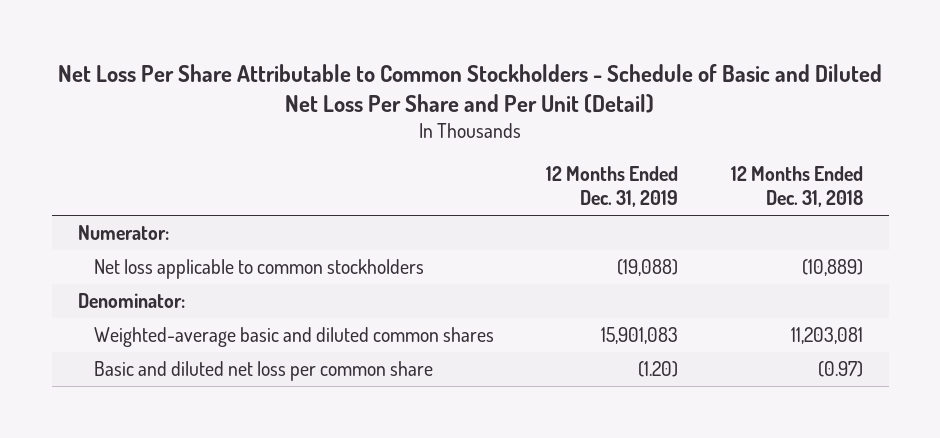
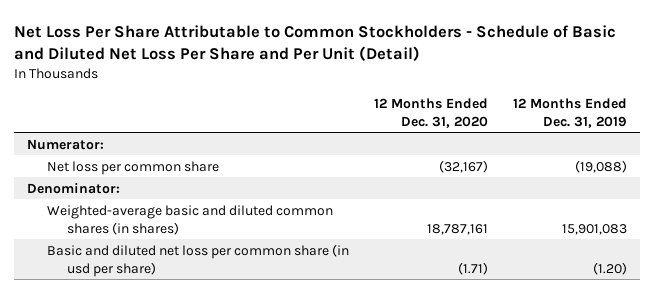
- | 12 Months Ended Dec. 31, 2019 | 12 Months Ended Dec. 31, 2018
+ | 12 Months Ended Dec. 31, 2020 | 12 Months Ended Dec. 31, 2019
- Net loss applicable to common stockholders | (19,088) | (10,889)
+ Net loss per common share | (32,167) | (19,088)
- Weighted-average basic and diluted common shares | 15,901,083 | 11,203,081
- Basic and diluted net loss per common share | (1.20) | (0.97)
+ Weighted-average basic and diluted common shares (in shares) | 18,787,161 | 15,901,083
+ Basic and diluted net loss per common share (in usd per share) | (1.71) | (1.20)

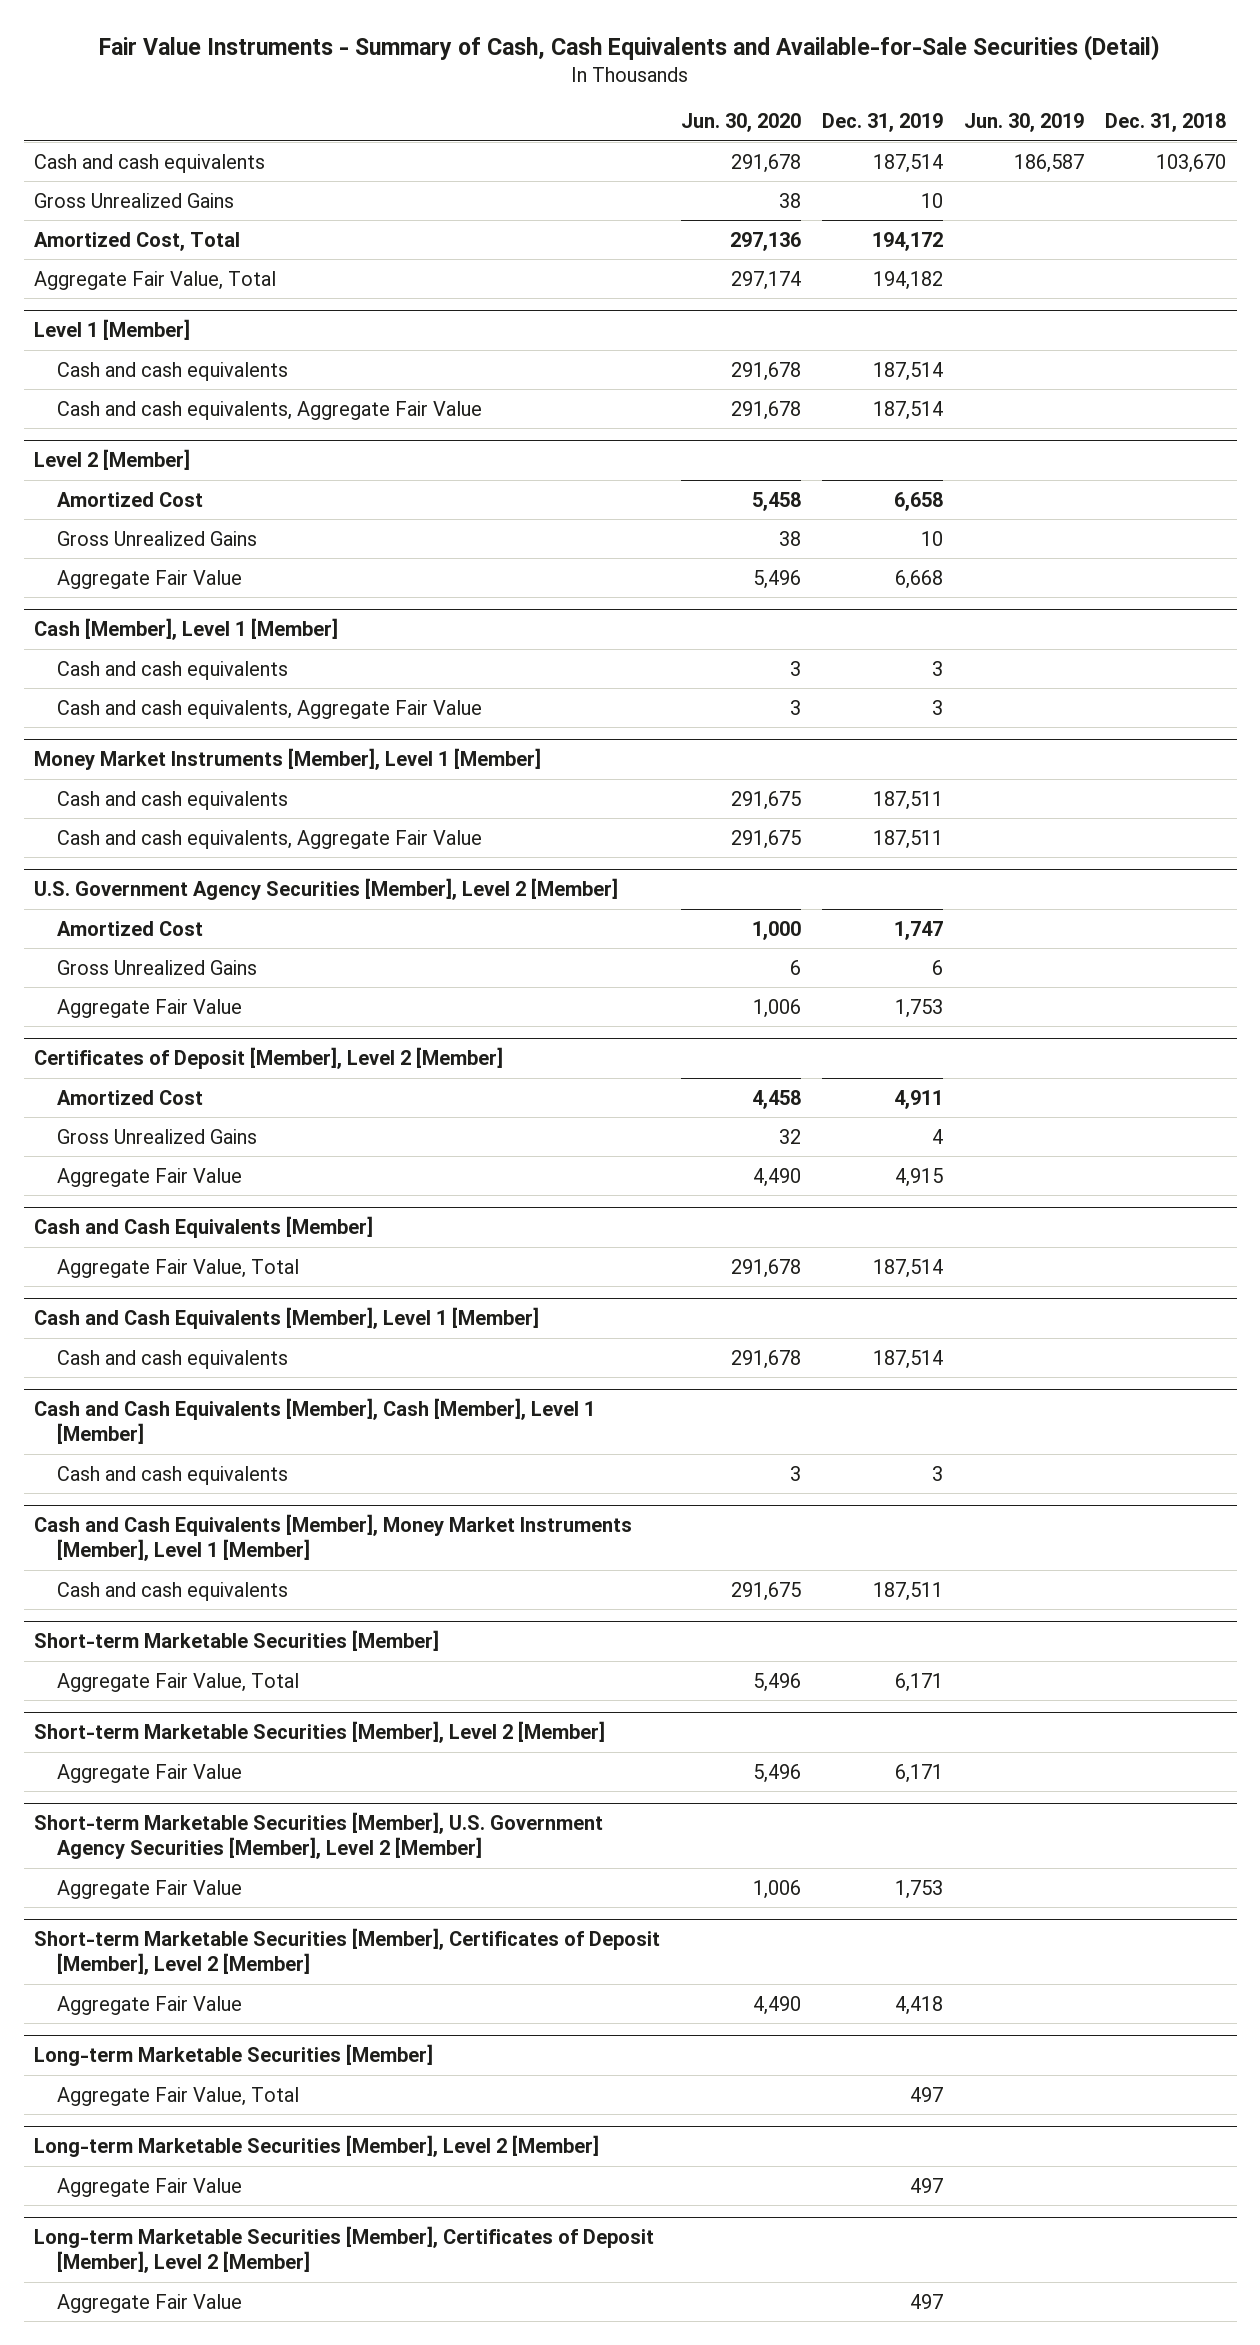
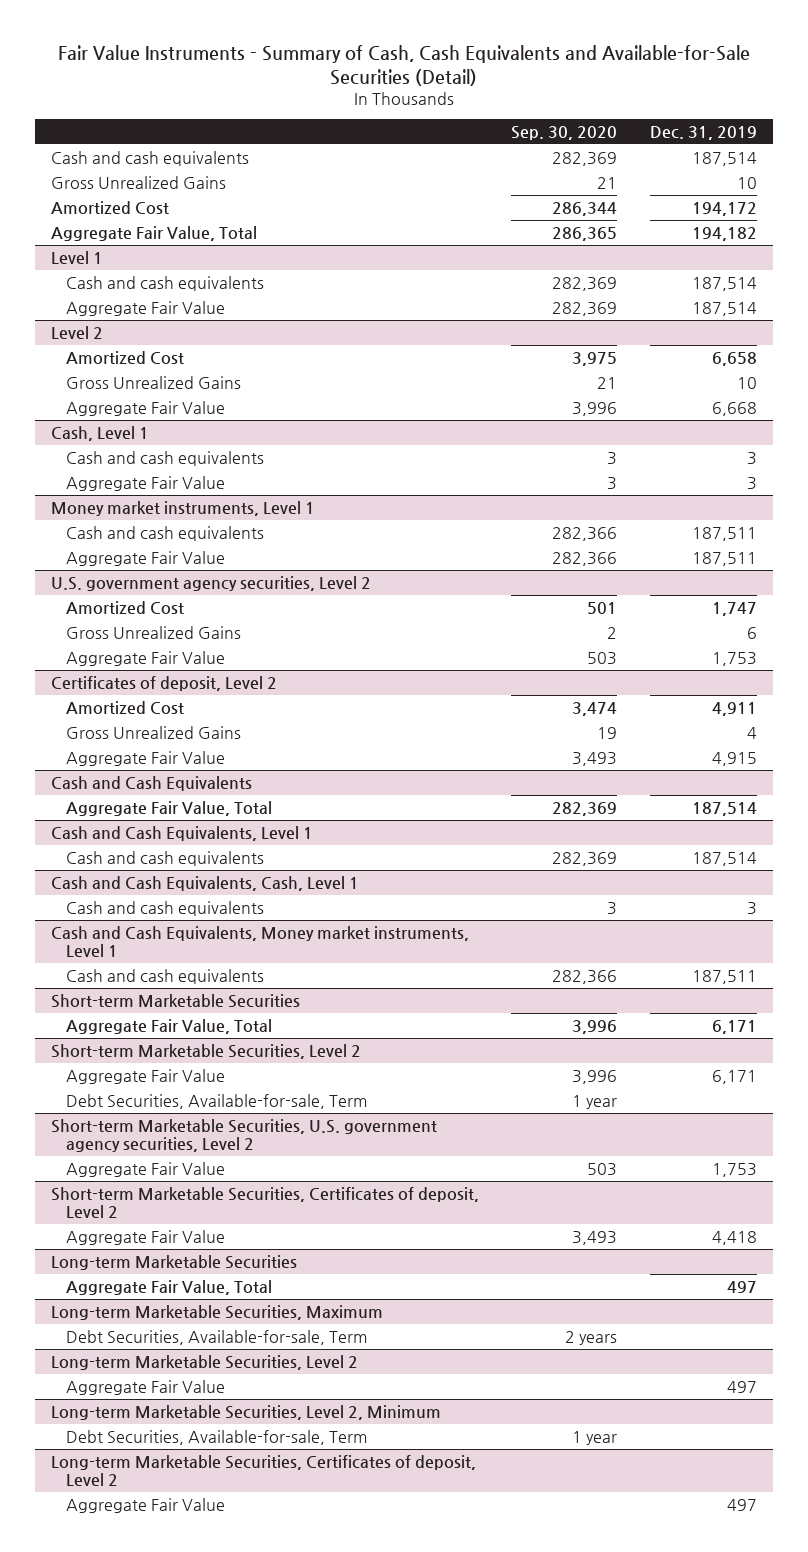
- | Jun. 30, 2020 | Dec. 31, 2019 | Jun. 30, 2019 | Dec. 31, 2018
+ | Sep. 30, 2020 | Dec. 31, 2019
- Amortized Cost, Total | 297,136 | 194,172 | |
+ Amortized Cost | 286,344 | 194,172
- Level 1 [Member]
+ Level 1
- Cash and cash equivalents, Aggregate Fair Value | 291,678 | 187,514 | |
- Level 2 [Member]
+ Aggregate Fair Value | 282,369 | 187,514
+ Level 2
- Cash [Member], Level 1 [Member]
+ Cash, Level 1
- Cash and cash equivalents, Aggregate Fair Value | 3 | 3 | |
- Money Market Instruments [Member], Level 1 [Member]
+ Aggregate Fair Value | 3 | 3
+ Money market instruments, Level 1
- Cash and cash equivalents, Aggregate Fair Value | 291,675 | 187,511 | |
- U.S. Government Agency Securities [Member], Level 2 [Member]
+ Aggregate Fair Value | 282,366 | 187,511
+ U.S. government agency securities, Level 2
- Certificates of Deposit [Member], Level 2 [Member]
+ Certificates of deposit, Level 2
- Cash and Cash Equivalents [Member]
+ Cash and Cash Equivalents
- Cash and Cash Equivalents [Member], Level 1 [Member]
+ Cash and Cash Equivalents, Level 1
- Cash and Cash Equivalents [Member], Cash [Member], Level 1 [Member]
+ Cash and Cash Equivalents, Cash, Level 1
- Cash and Cash Equivalents [Member], Money Market Instruments [Member], Level 1 [Member]
+ Cash and Cash Equivalents, Money market instruments, Level 1
- Short-term Marketable Securities [Member]
+ Short-term Marketable Securities
- Short-term Marketable Securities [Member], Level 2 [Member]
+ Short-term Marketable Securities, Level 2
- Short-term Marketable Securities [Member], U.S. Government Agency Securities [Member], Level 2 [Member]
+ Debt Securities, Available-for-sale, Term | 1 year |
+ Short-term Marketable Securities, U.S. government agency securities, Level 2
- Short-term Marketable Securities [Member], Certificates of Deposit [Member], Level 2 [Member]
+ Short-term Marketable Securities, Certificates of deposit, Level 2
- Long-term Marketable Securities [Member]
+ Long-term Marketable Securities
- Long-term Marketable Securities [Member], Level 2 [Member]
+ Long-term Marketable Securities, Maximum
+ Debt Securities, Available-for-sale, Term | 2 years |
+ Long-term Marketable Securities, Level 2
- Long-term Marketable Securities [Member], Certificates of Deposit [Member], Level 2 [Member]
+ Long-term Marketable Securities, Level 2, Minimum
+ Debt Securities, Available-for-sale, Term | 1 year |
+ Long-term Marketable Securities, Certificates of deposit, Level 2

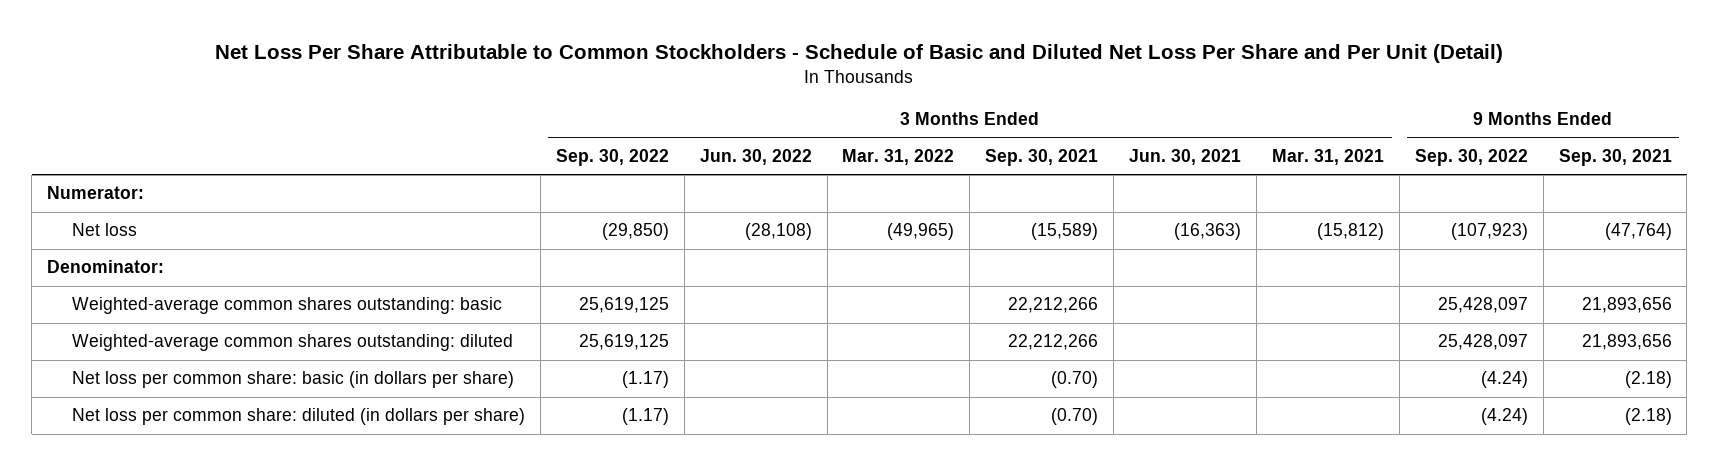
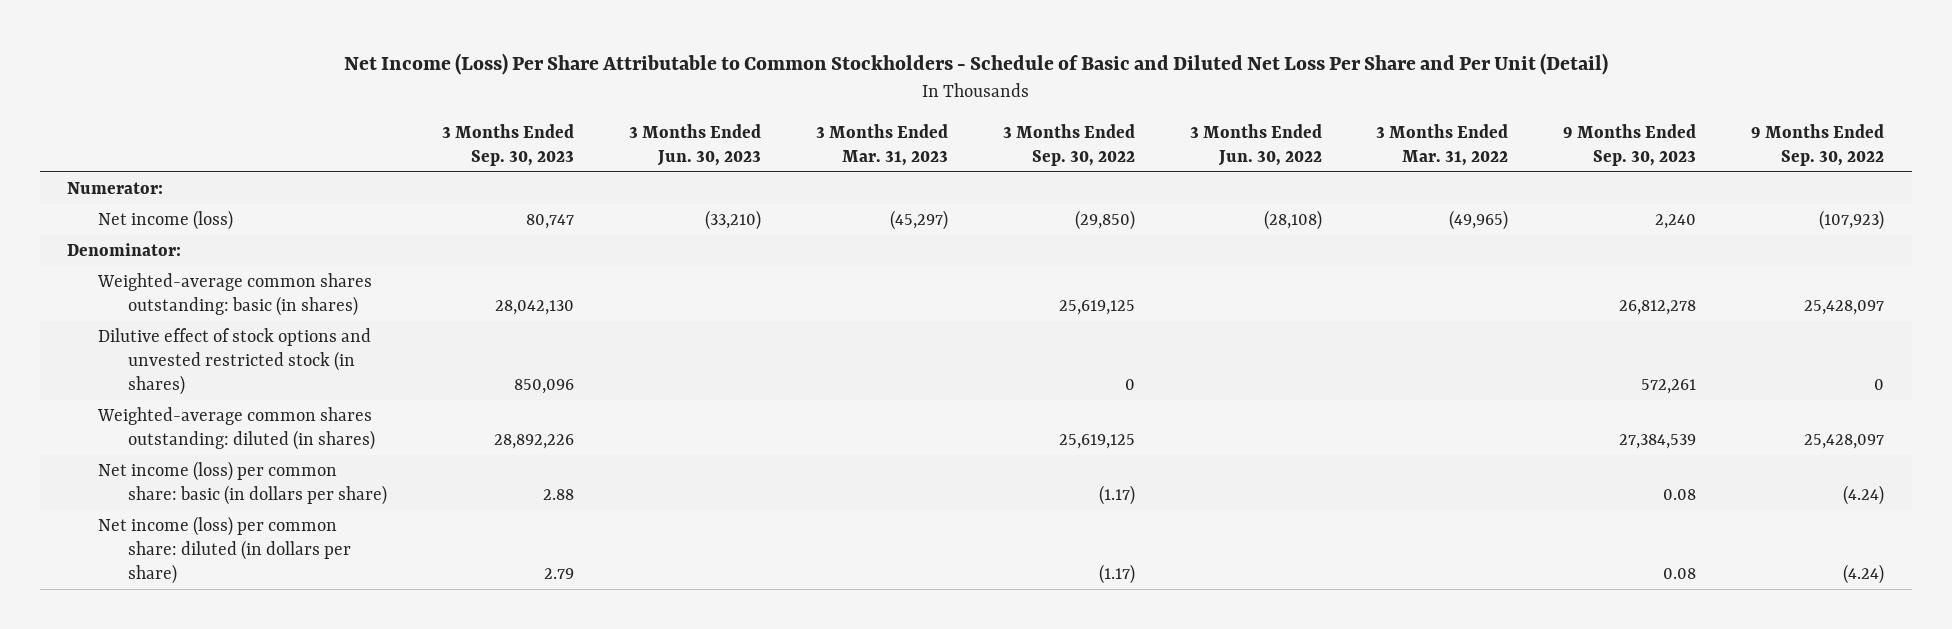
- Net Loss Per Share Attributable to Common Stockholders - Schedule of Basic and Diluted Net Loss Per Share and Per Unit (Detail)
+ Net Income (Loss) Per Share Attributable to Common Stockholders - Schedule of Basic and Diluted Net Loss Per Share and Per Unit (Detail)
- | 3 Months Ended Sep. 30, 2022 | 3 Months Ended Jun. 30, 2022 | 3 Months Ended Mar. 31, 2022 | 3 Months Ended Sep. 30, 2021 | 3 Months Ended Jun. 30, 2021 | 3 Months Ended Mar. 31, 2021 | 9 Months Ended Sep. 30, 2022 | 9 Months Ended Sep. 30, 2021
+ | 3 Months Ended Sep. 30, 2023 | 3 Months Ended Jun. 30, 2023 | 3 Months Ended Mar. 31, 2023 | 3 Months Ended Sep. 30, 2022 | 3 Months Ended Jun. 30, 2022 | 3 Months Ended Mar. 31, 2022 | 9 Months Ended Sep. 30, 2023 | 9 Months Ended Sep. 30, 2022
- Net loss | (29,850) | (28,108) | (49,965) | (15,589) | (16,363) | (15,812) | (107,923) | (47,764)
+ Net income (loss) | 80,747 | (33,210) | (45,297) | (29,850) | (28,108) | (49,965) | 2,240 | (107,923)
- Weighted-average common shares outstanding: basic | 25,619,125 | | | 22,212,266 | | | 25,428,097 | 21,893,656
- Weighted-average common shares outstanding: diluted | 25,619,125 | | | 22,212,266 | | | 25,428,097 | 21,893,656
- Net loss per common share: basic (in dollars per share) | (1.17) | | | (0.70) | | | (4.24) | (2.18)
- Net loss per common share: diluted (in dollars per share) | (1.17) | | | (0.70) | | | (4.24) | (2.18)
+ Weighted-average common shares outstanding: basic (in shares) | 28,042,130 | | | 25,619,125 | | | 26,812,278 | 25,428,097
+ Dilutive effect of stock options and unvested restricted stock (in shares) | 850,096 | | | 0 | | | 572,261 | 0
+ Weighted-average common shares outstanding: diluted (in shares) | 28,892,226 | | | 25,619,125 | | | 27,384,539 | 25,428,097
+ Net income (loss) per common share: basic (in dollars per share) | 2.88 | | | (1.17) | | | 0.08 | (4.24)
+ Net income (loss) per common share: diluted (in dollars per share) | 2.79 | | | (1.17) | | | 0.08 | (4.24)

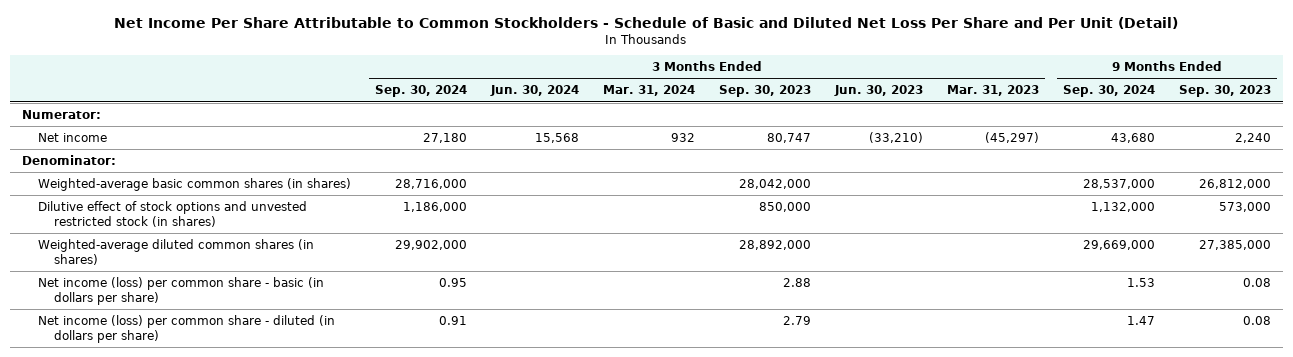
- Net Income (Loss) Per Share Attributable to Common Stockholders - Schedule of Basic and Diluted Net Loss Per Share and Per Unit (Detail)
+ Net Income Per Share Attributable to Common Stockholders - Schedule of Basic and Diluted Net Loss Per Share and Per Unit (Detail)
- | 3 Months Ended Sep. 30, 2023 | 3 Months Ended Jun. 30, 2023 | 3 Months Ended Mar. 31, 2023 | 3 Months Ended Sep. 30, 2022 | 3 Months Ended Jun. 30, 2022 | 3 Months Ended Mar. 31, 2022 | 9 Months Ended Sep. 30, 2023 | 9 Months Ended Sep. 30, 2022
+ | 3 Months Ended Sep. 30, 2024 | 3 Months Ended Jun. 30, 2024 | 3 Months Ended Mar. 31, 2024 | 3 Months Ended Sep. 30, 2023 | 3 Months Ended Jun. 30, 2023 | 3 Months Ended Mar. 31, 2023 | 9 Months Ended Sep. 30, 2024 | 9 Months Ended Sep. 30, 2023
- Net income (loss) | 80,747 | (33,210) | (45,297) | (29,850) | (28,108) | (49,965) | 2,240 | (107,923)
+ Net income | 27,180 | 15,568 | 932 | 80,747 | (33,210) | (45,297) | 43,680 | 2,240
- Weighted-average common shares outstanding: basic (in shares) | 28,042,130 | | | 25,619,125 | | | 26,812,278 | 25,428,097
- Dilutive effect of stock options and unvested restricted stock (in shares) | 850,096 | | | 0 | | | 572,261 | 0
- Weighted-average common shares outstanding: diluted (in shares) | 28,892,226 | | | 25,619,125 | | | 27,384,539 | 25,428,097
- Net income (loss) per common share: basic (in dollars per share) | 2.88 | | | (1.17) | | | 0.08 | (4.24)
- Net income (loss) per common share: diluted (in dollars per share) | 2.79 | | | (1.17) | | | 0.08 | (4.24)
+ Weighted-average basic common shares (in shares) | 28,716,000 | | | 28,042,000 | | | 28,537,000 | 26,812,000
+ Dilutive effect of stock options and unvested restricted stock (in shares) | 1,186,000 | | | 850,000 | | | 1,132,000 | 573,000
+ Weighted-average diluted common shares (in shares) | 29,902,000 | | | 28,892,000 | | | 29,669,000 | 27,385,000
+ Net income (loss) per common share - basic (in dollars per share) | 0.95 | | | 2.88 | | | 1.53 | 0.08
+ Net income (loss) per common share - diluted (in dollars per share) | 0.91 | | | 2.79 | | | 1.47 | 0.08

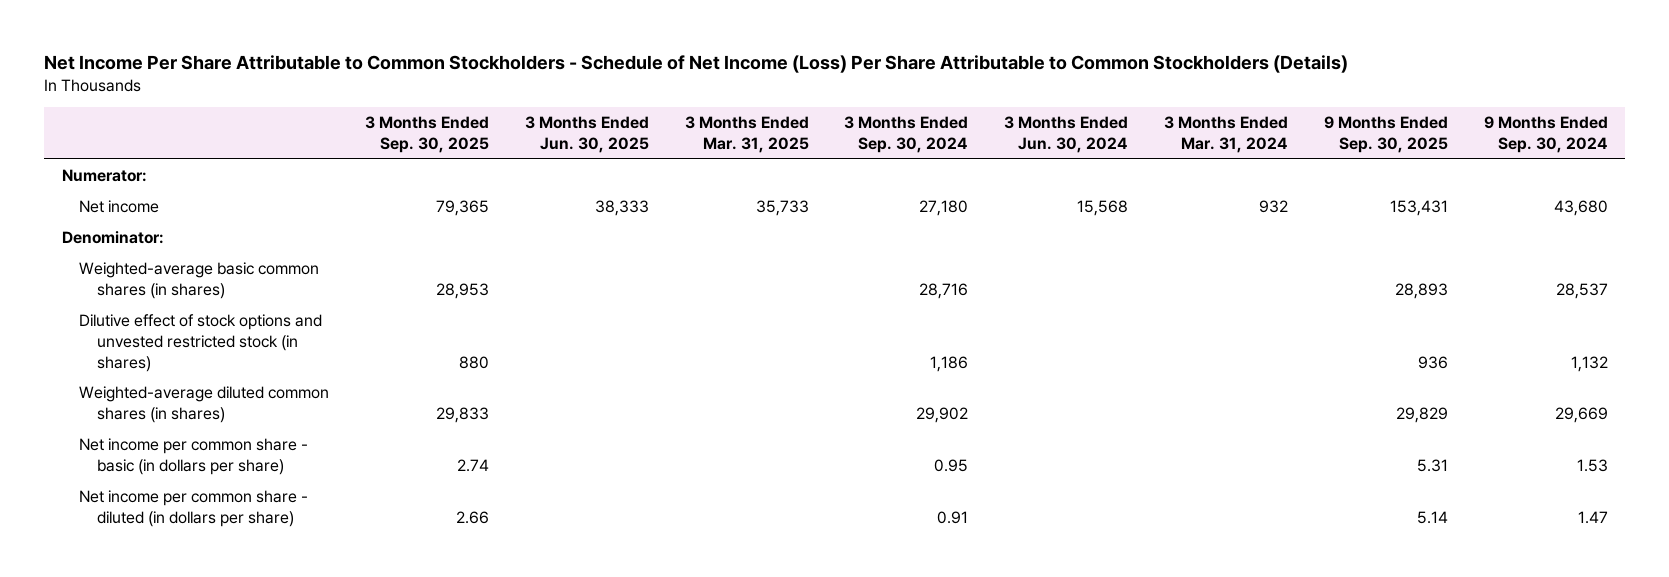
- Net Income Per Share Attributable to Common Stockholders - Schedule of Basic and Diluted Net Loss Per Share and Per Unit (Detail)
+ Net Income Per Share Attributable to Common Stockholders - Schedule of Net Income (Loss) Per Share Attributable to Common Stockholders (Details)
- | 3 Months Ended Sep. 30, 2024 | 3 Months Ended Jun. 30, 2024 | 3 Months Ended Mar. 31, 2024 | 3 Months Ended Sep. 30, 2023 | 3 Months Ended Jun. 30, 2023 | 3 Months Ended Mar. 31, 2023 | 9 Months Ended Sep. 30, 2024 | 9 Months Ended Sep. 30, 2023
+ | 3 Months Ended Sep. 30, 2025 | 3 Months Ended Jun. 30, 2025 | 3 Months Ended Mar. 31, 2025 | 3 Months Ended Sep. 30, 2024 | 3 Months Ended Jun. 30, 2024 | 3 Months Ended Mar. 31, 2024 | 9 Months Ended Sep. 30, 2025 | 9 Months Ended Sep. 30, 2024
- Weighted-average basic common shares (in shares) | 28,716,000 | | | 28,042,000 | | | 28,537,000 | 26,812,000
- Dilutive effect of stock options and unvested restricted stock (in shares) | 1,186,000 | | | 850,000 | | | 1,132,000 | 573,000
- Weighted-average diluted common shares (in shares) | 29,902,000 | | | 28,892,000 | | | 29,669,000 | 27,385,000
- Net income (loss) per common share - basic (in dollars per share) | 0.95 | | | 2.88 | | | 1.53 | 0.08
- Net income (loss) per common share - diluted (in dollars per share) | 0.91 | | | 2.79 | | | 1.47 | 0.08
+ Weighted-average basic common shares (in shares) | 28,953 | | | 28,716 | | | 28,893 | 28,537
+ Dilutive effect of stock options and unvested restricted stock (in shares) | 880 | | | 1,186 | | | 936 | 1,132
+ Weighted-average diluted common shares (in shares) | 29,833 | | | 29,902 | | | 29,829 | 29,669
+ Net income per common share - basic (in dollars per share) | 2.74 | | | 0.95 | | | 5.31 | 1.53
+ Net income per common share - diluted (in dollars per share) | 2.66 | | | 0.91 | | | 5.14 | 1.47

